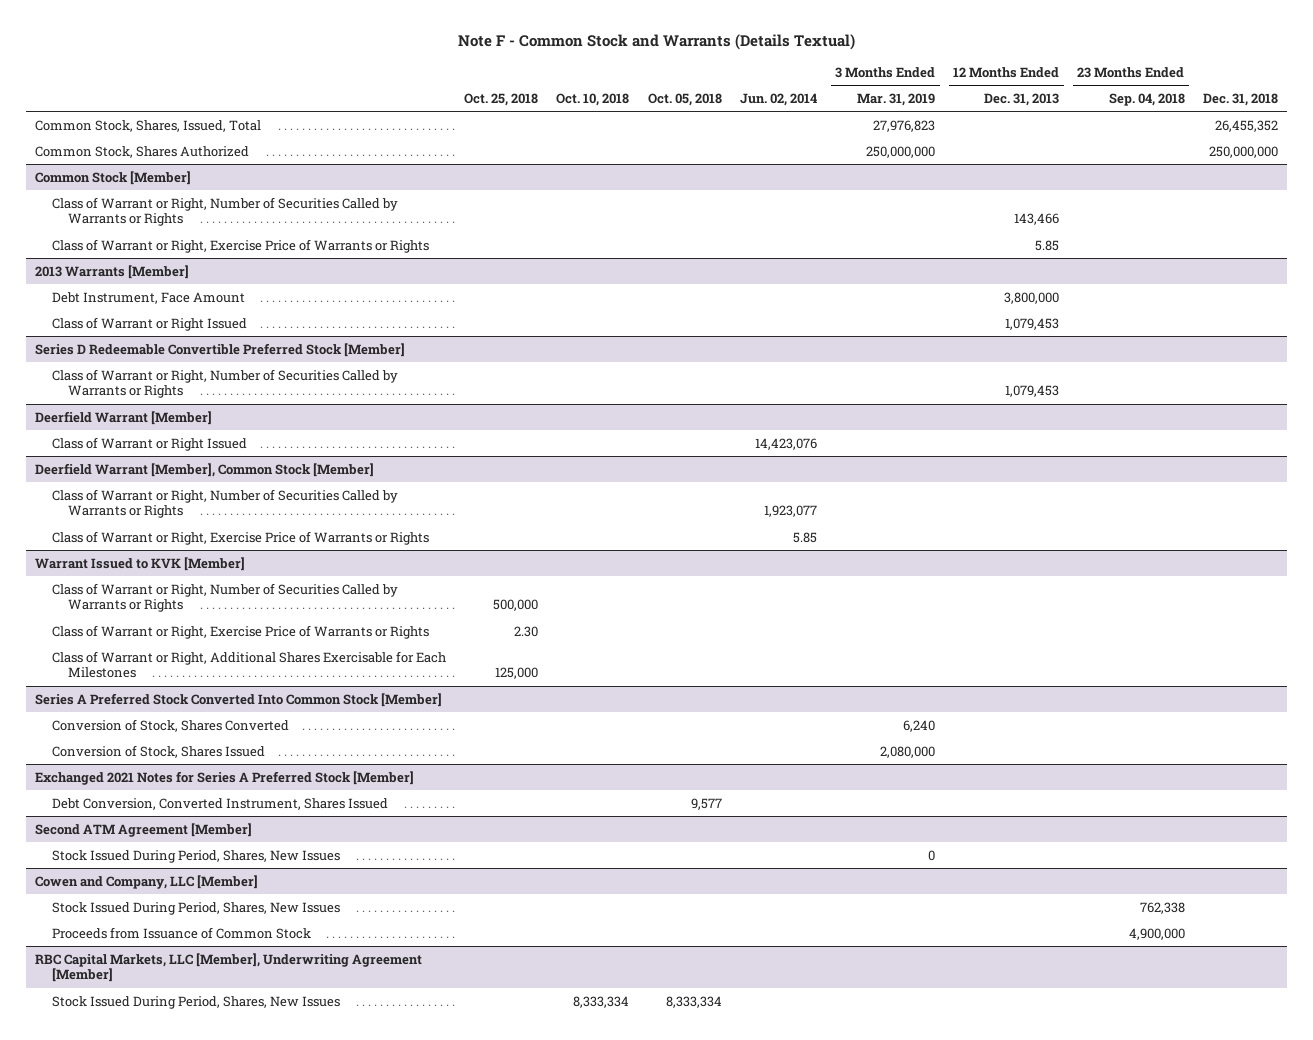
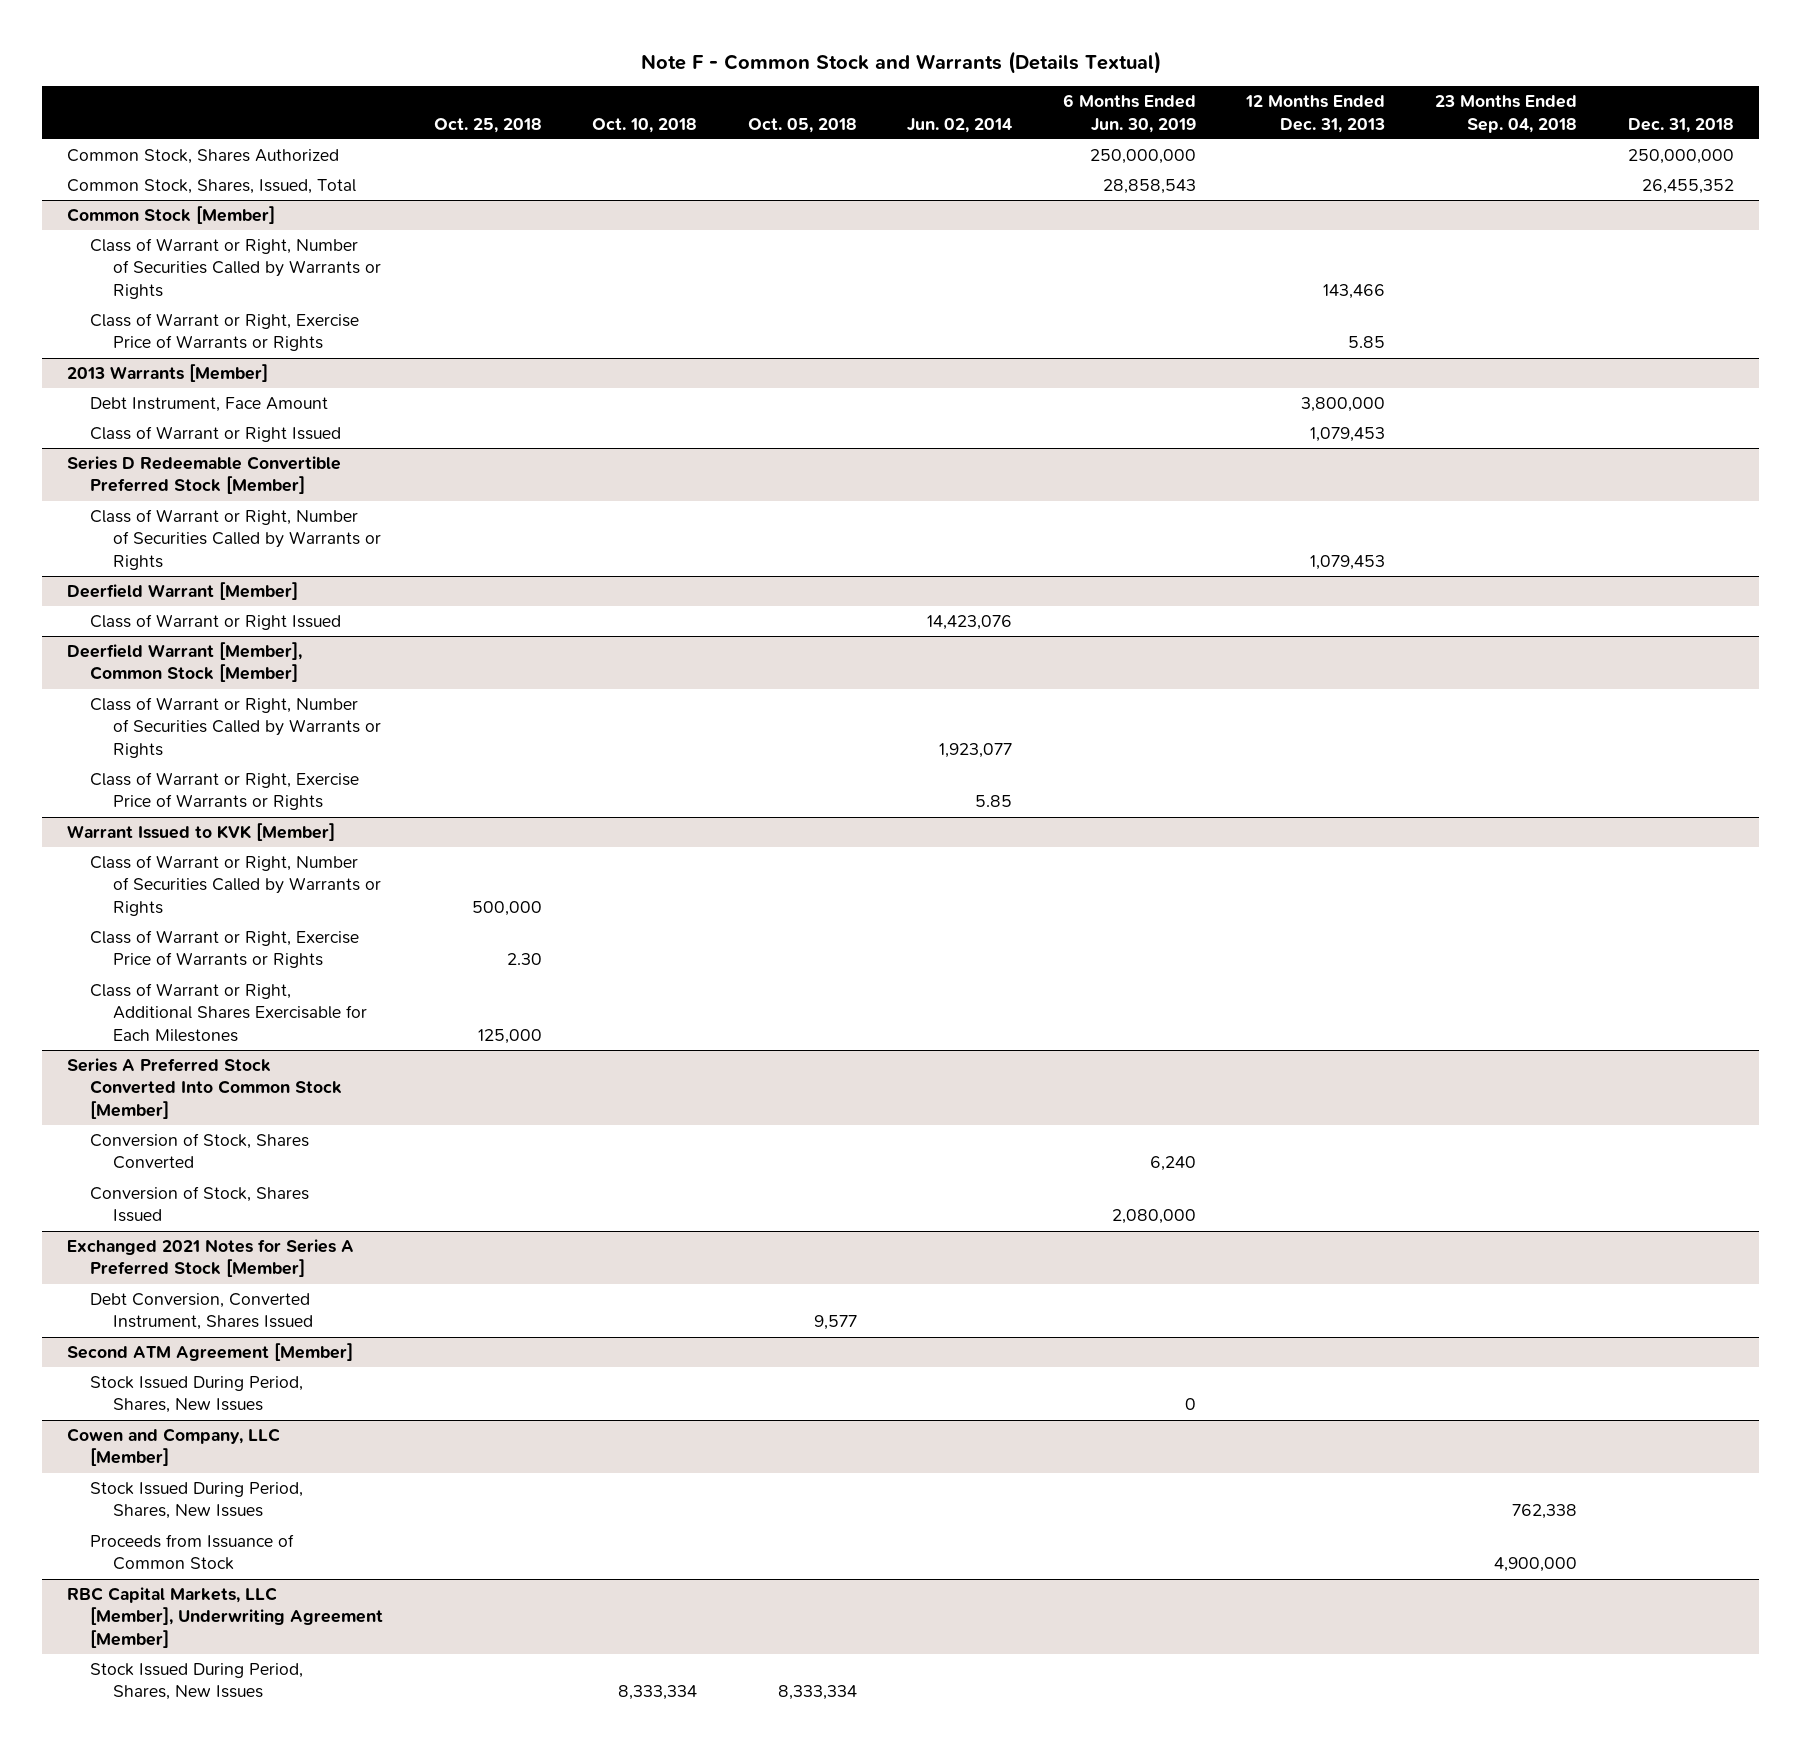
- | Oct. 25, 2018 | Oct. 10, 2018 | Oct. 05, 2018 | Jun. 02, 2014 | 3 Months Ended Mar. 31, 2019 | 12 Months Ended Dec. 31, 2013 | 23 Months Ended Sep. 04, 2018 | Dec. 31, 2018
+ | Oct. 25, 2018 | Oct. 10, 2018 | Oct. 05, 2018 | Jun. 02, 2014 | 6 Months Ended Jun. 30, 2019 | 12 Months Ended Dec. 31, 2013 | 23 Months Ended Sep. 04, 2018 | Dec. 31, 2018
moved down: Common Stock, Shares, Issued, Total | | | | | 28,858,543 | | | 26,455,352

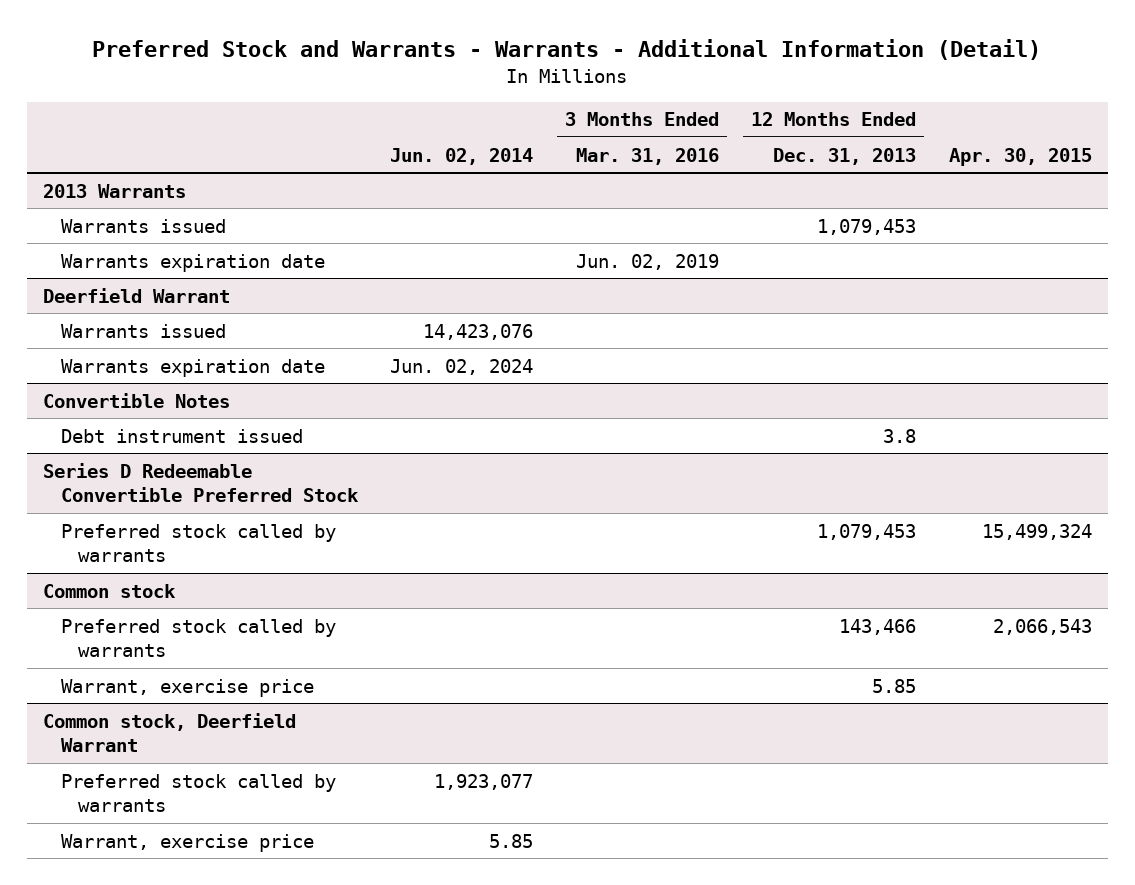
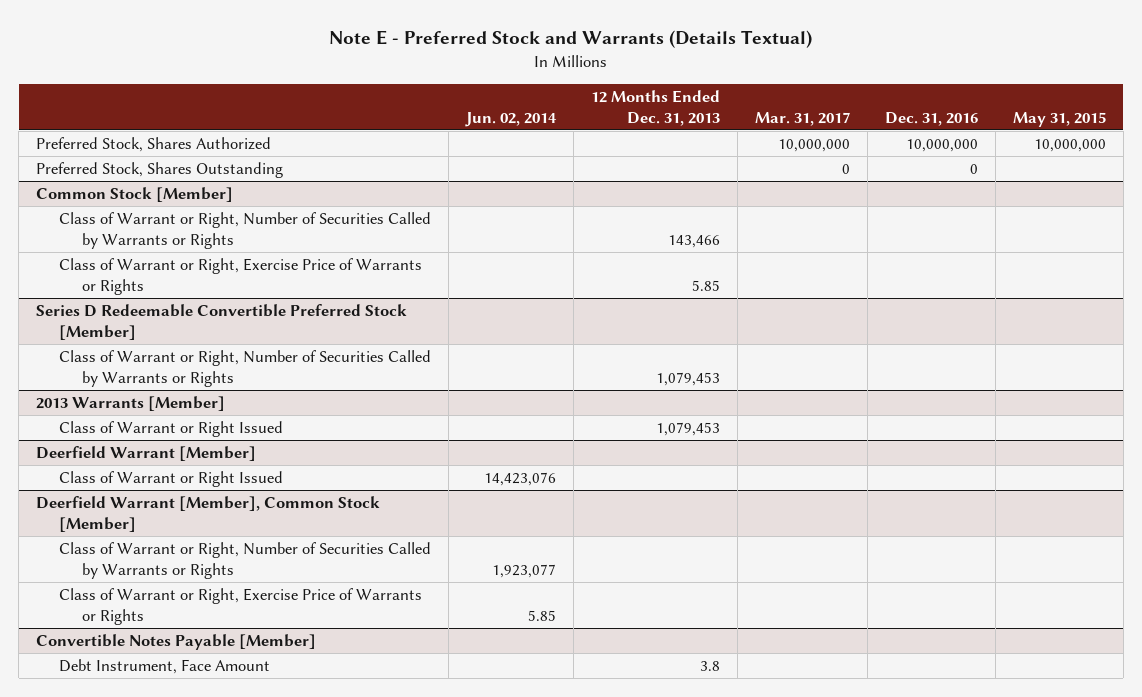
- Preferred Stock and Warrants - Warrants - Additional Information (Detail)
+ Note E - Preferred Stock and Warrants (Details Textual)
- | Jun. 02, 2014 | 3 Months Ended Mar. 31, 2016 | 12 Months Ended Dec. 31, 2013 | Apr. 30, 2015
+ | Jun. 02, 2014 | 12 Months Ended Dec. 31, 2013 | Mar. 31, 2017 | Dec. 31, 2016 | May 31, 2015
- 2013 Warrants
- Warrants issued | | | 1,079,453 |
- Warrants expiration date | | Jun. 02, 2019 | |
- Deerfield Warrant
- Warrants issued | 14,423,076 | | |
- Warrants expiration date | Jun. 02, 2024 | | |
- Convertible Notes
- Debt instrument issued | | | 3.8 |
- Series D Redeemable Convertible Preferred Stock
- Preferred stock called by warrants | | | 1,079,453 | 15,499,324
- Common stock
- Preferred stock called by warrants | | | 143,466 | 2,066,543
- Warrant, exercise price | | | 5.85 |
- Common stock, Deerfield Warrant
- Preferred stock called by warrants | 1,923,077 | | |
- Warrant, exercise price | 5.85 | | |
+ Preferred Stock, Shares Authorized | | | 10,000,000 | 10,000,000 | 10,000,000
+ Preferred Stock, Shares Outstanding | | | 0 | 0 |
+ Common Stock [Member]
+ Class of Warrant or Right, Number of Securities Called by Warrants or Rights | | 143,466 | | |
+ Class of Warrant or Right, Exercise Price of Warrants or Rights | | 5.85 | | |
+ Series D Redeemable Convertible Preferred Stock [Member]
+ Class of Warrant or Right, Number of Securities Called by Warrants or Rights | | 1,079,453 | | |
+ 2013 Warrants [Member]
+ Class of Warrant or Right Issued | | 1,079,453 | | |
+ Deerfield Warrant [Member]
+ Class of Warrant or Right Issued | 14,423,076 | | | |
+ Deerfield Warrant [Member], Common Stock [Member]
+ Class of Warrant or Right, Number of Securities Called by Warrants or Rights | 1,923,077 | | | |
+ Class of Warrant or Right, Exercise Price of Warrants or Rights | 5.85 | | | |
+ Convertible Notes Payable [Member]
+ Debt Instrument, Face Amount | | 3.8 | | |

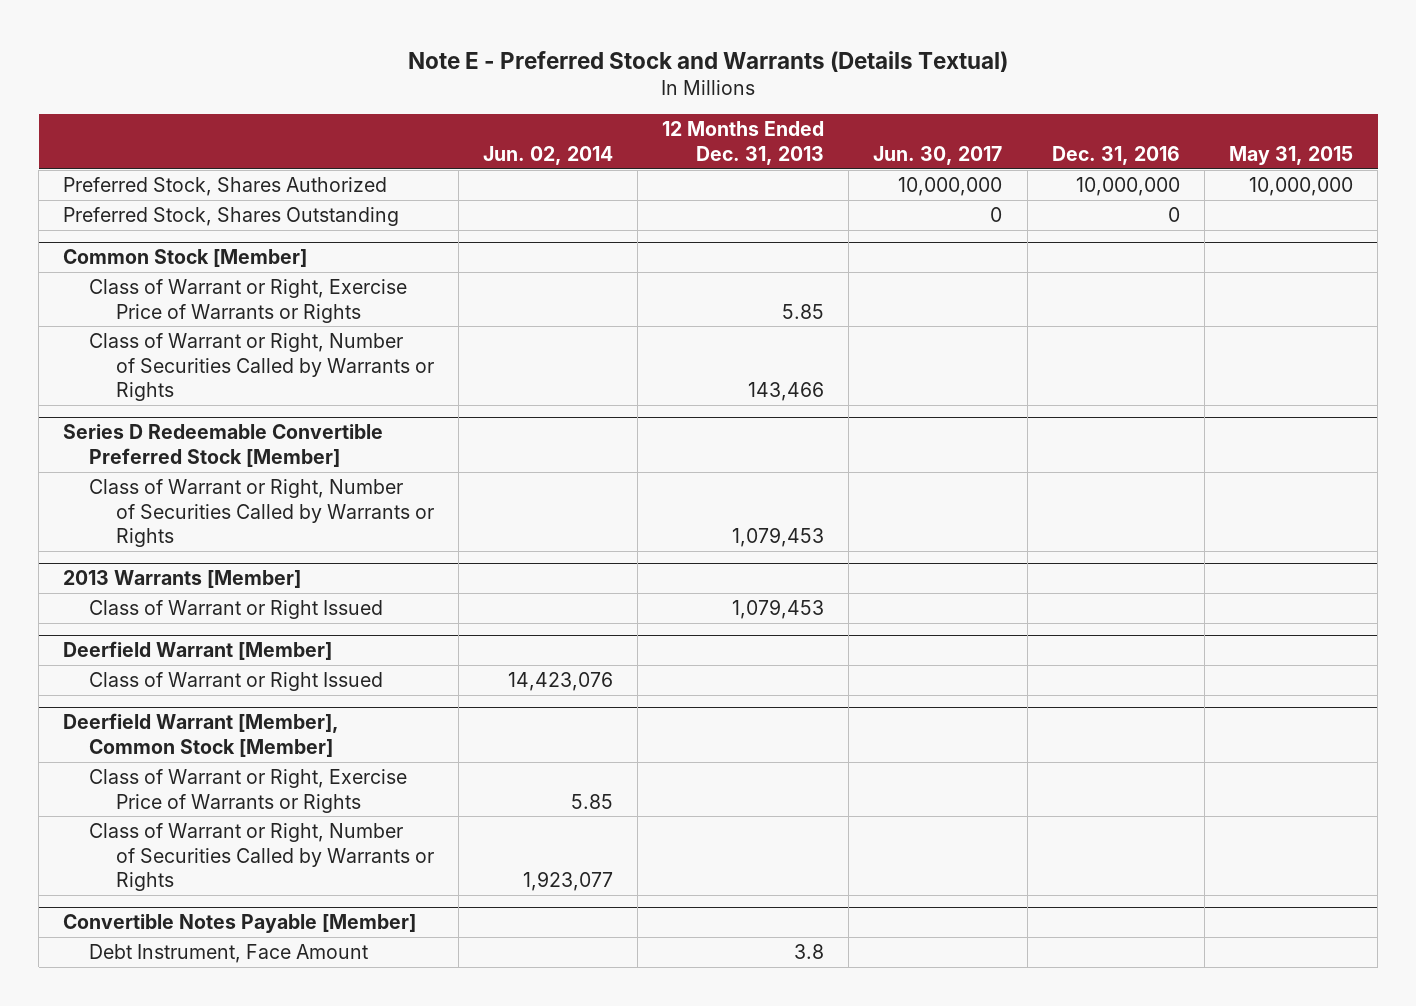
- | Jun. 02, 2014 | 12 Months Ended Dec. 31, 2013 | Mar. 31, 2017 | Dec. 31, 2016 | May 31, 2015
+ | Jun. 02, 2014 | 12 Months Ended Dec. 31, 2013 | Jun. 30, 2017 | Dec. 31, 2016 | May 31, 2015
@ Common Stock [Member]
moved down: Class of Warrant or Right, Number of Securities Called by Warrants or Rights | | 143,466 | | |
@ Deerfield Warrant [Member], Common Stock [Member]
moved down: Class of Warrant or Right, Number of Securities Called by Warrants or Rights | 1,923,077 | | | |

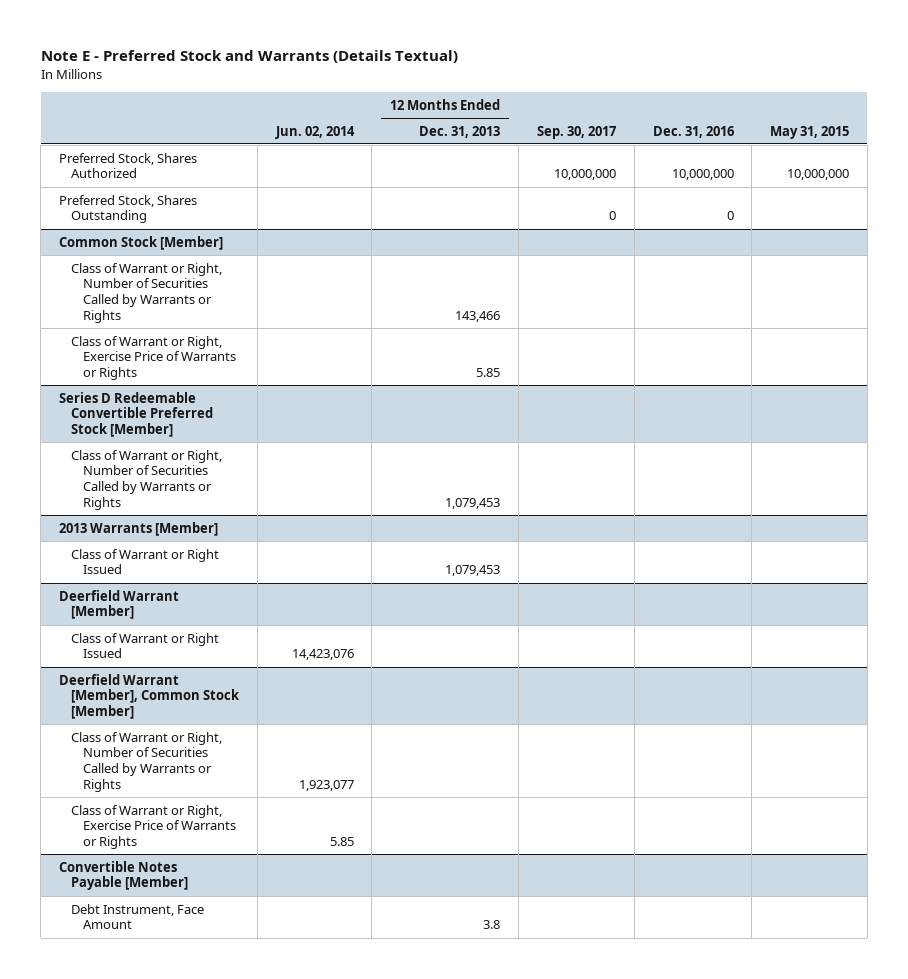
- | Jun. 02, 2014 | 12 Months Ended Dec. 31, 2013 | Jun. 30, 2017 | Dec. 31, 2016 | May 31, 2015
+ | Jun. 02, 2014 | 12 Months Ended Dec. 31, 2013 | Sep. 30, 2017 | Dec. 31, 2016 | May 31, 2015
@ Common Stock [Member]
moved down: Class of Warrant or Right, Exercise Price of Warrants or Rights | | 5.85 | | |
@ Deerfield Warrant [Member], Common Stock [Member]
moved down: Class of Warrant or Right, Exercise Price of Warrants or Rights | 5.85 | | | |

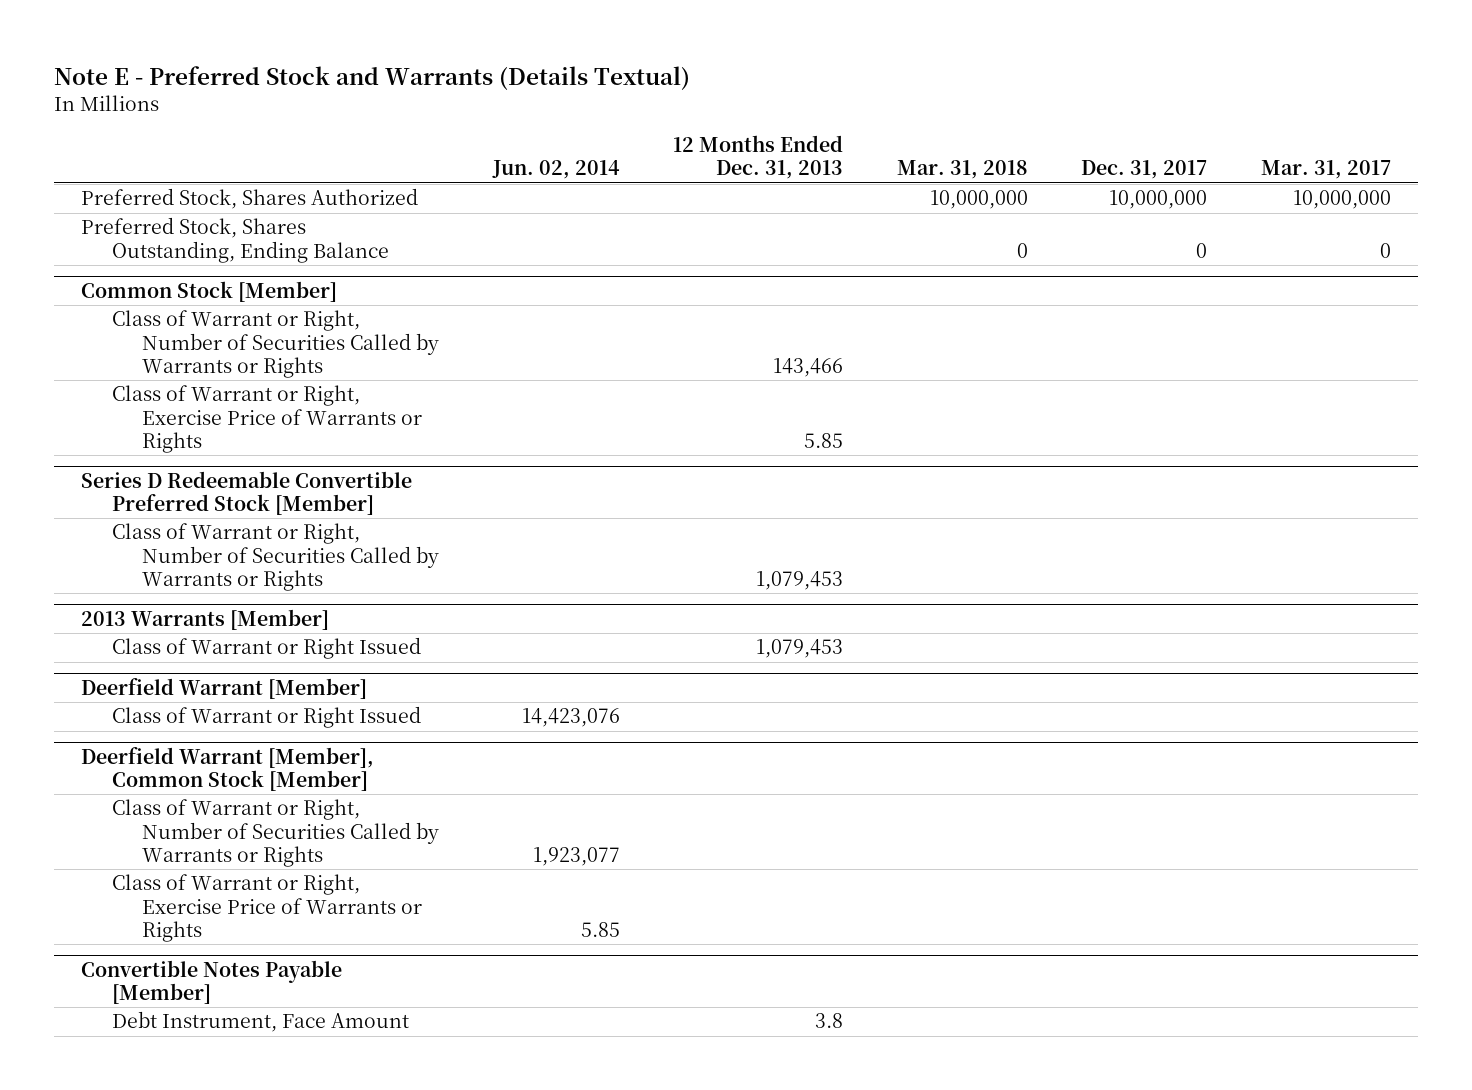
- | Jun. 02, 2014 | 12 Months Ended Dec. 31, 2013 | Sep. 30, 2017 | Dec. 31, 2016 | May 31, 2015
+ | Jun. 02, 2014 | 12 Months Ended Dec. 31, 2013 | Mar. 31, 2018 | Dec. 31, 2017 | Mar. 31, 2017
- Preferred Stock, Shares Outstanding | | | 0 | 0 |
+ Preferred Stock, Shares Outstanding, Ending Balance | | | 0 | 0 | 0

